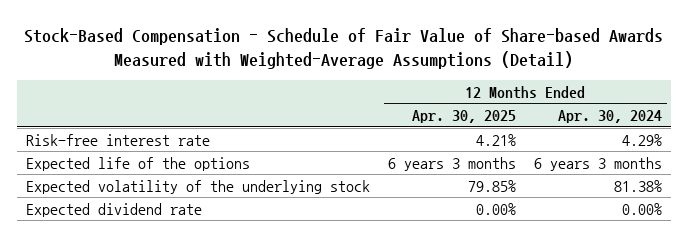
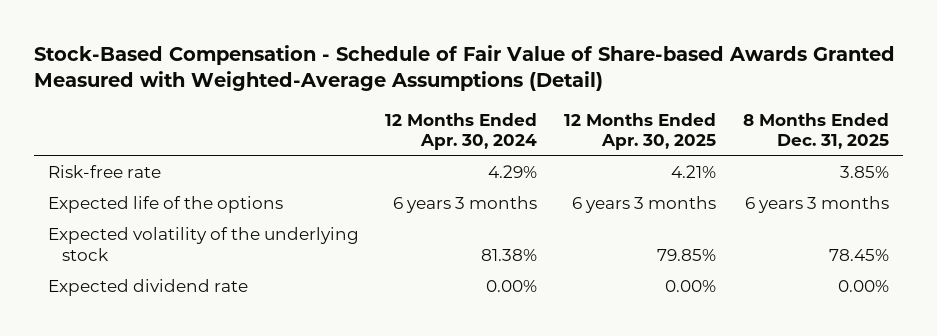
- Stock-Based Compensation - Schedule of Fair Value of Share-based Awards Measured with Weighted-Average Assumptions (Detail)
+ Stock-Based Compensation - Schedule of Fair Value of Share-based Awards Granted Measured with Weighted-Average Assumptions (Detail)
- | 12 Months Ended Apr. 30, 2025 | 12 Months Ended Apr. 30, 2024
+ | 12 Months Ended Apr. 30, 2024 | 12 Months Ended Apr. 30, 2025 | 8 Months Ended Dec. 31, 2025
- Risk-free interest rate | 4.21% | 4.29%
+ Risk-free rate | 4.29% | 4.21% | 3.85%

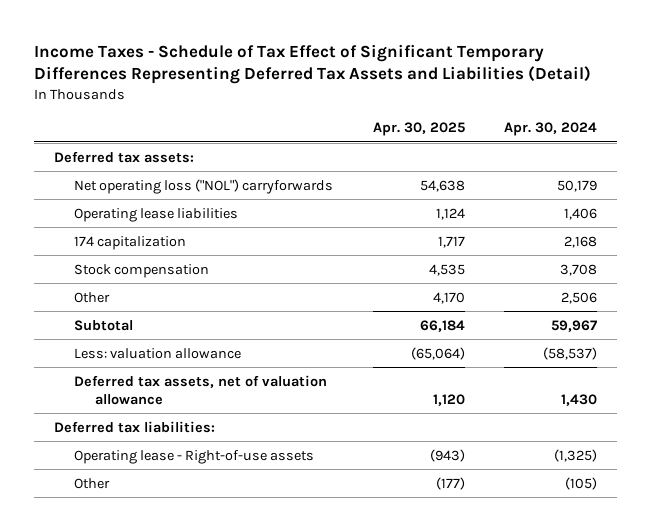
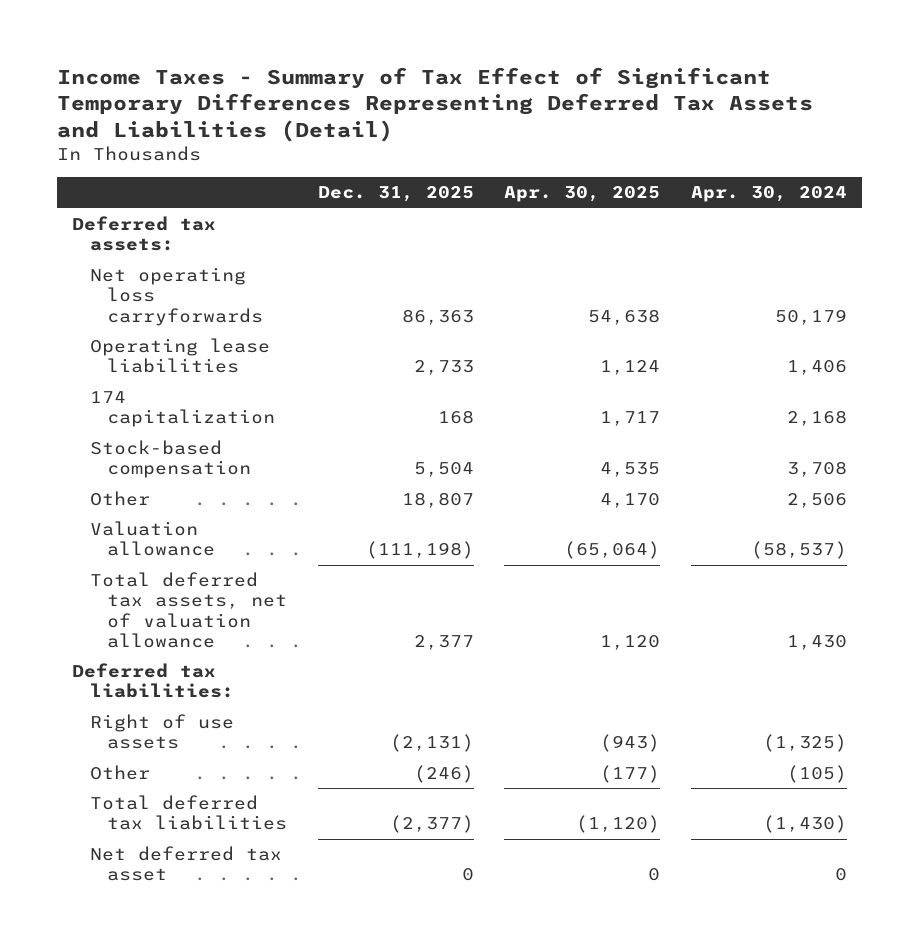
- Income Taxes - Schedule of Tax Effect of Significant Temporary Differences Representing Deferred Tax Assets and Liabilities (Detail)
+ Income Taxes - Summary of Tax Effect of Significant Temporary Differences Representing Deferred Tax Assets and Liabilities (Detail)
- | Apr. 30, 2025 | Apr. 30, 2024
+ | Dec. 31, 2025 | Apr. 30, 2025 | Apr. 30, 2024
- Net operating loss ("NOL") carryforwards | 54,638 | 50,179
+ Net operating loss carryforwards | 86,363 | 54,638 | 50,179
- Stock compensation | 4,535 | 3,708
+ Stock-based compensation | 5,504 | 4,535 | 3,708
- Subtotal | 66,184 | 59,967
- Less: valuation allowance | (65,064) | (58,537)
- Deferred tax assets, net of valuation allowance | 1,120 | 1,430
+ Valuation allowance | (111,198) | (65,064) | (58,537)
+ Total deferred tax assets, net of valuation allowance | 2,377 | 1,120 | 1,430
- Operating lease - Right-of-use assets | (943) | (1,325)
+ Right of use assets | (2,131) | (943) | (1,325)
+ Total deferred tax liabilities | (2,377) | (1,120) | (1,430)
+ Net deferred tax asset | 0 | 0 | 0

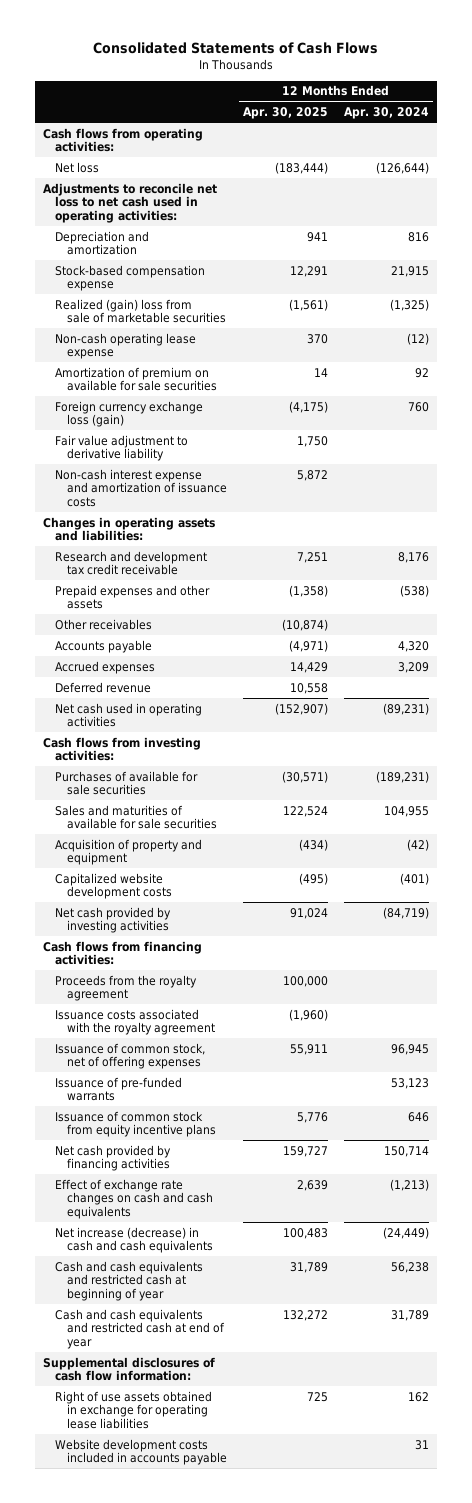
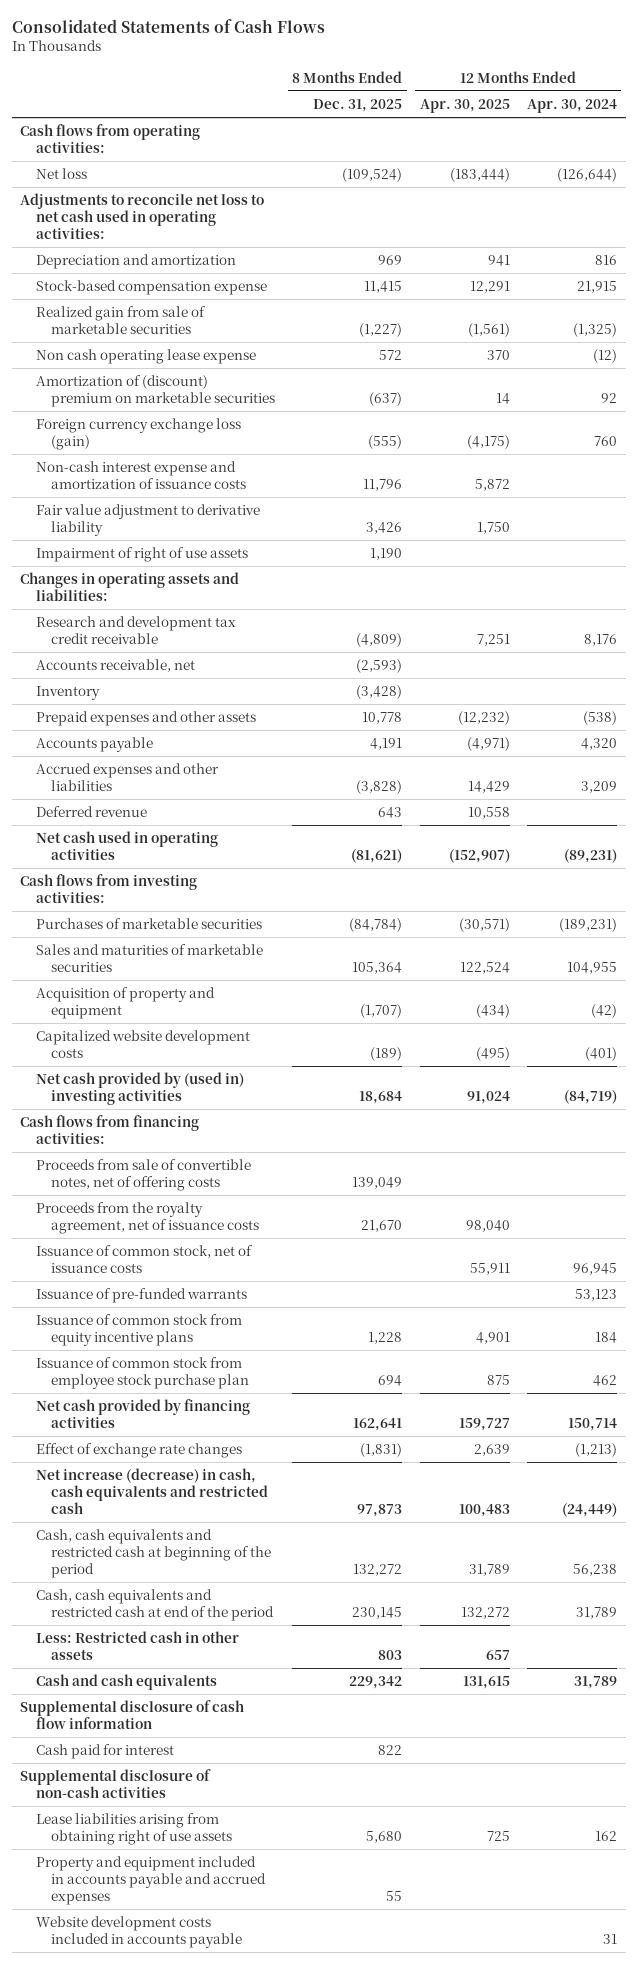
- | 12 Months Ended Apr. 30, 2025 | 12 Months Ended Apr. 30, 2024
+ | 8 Months Ended Dec. 31, 2025 | 12 Months Ended Apr. 30, 2025 | 12 Months Ended Apr. 30, 2024
- Realized (gain) loss from sale of marketable securities | (1,561) | (1,325)
- Non-cash operating lease expense | 370 | (12)
- Amortization of premium on available for sale securities | 14 | 92
+ Realized gain from sale of marketable securities | (1,227) | (1,561) | (1,325)
+ Non cash operating lease expense | 572 | 370 | (12)
+ Amortization of (discount) premium on marketable securities | (637) | 14 | 92
moved down: Fair value adjustment to derivative liability | 3,426 | 1,750 |
+ Impairment of right of use assets | 1,190 | |
- Prepaid expenses and other assets | (1,358) | (538)
- Other receivables | (10,874) |
+ Accounts receivable, net | (2,593) | |
+ Inventory | (3,428) | |
+ Prepaid expenses and other assets | 10,778 | (12,232) | (538)
- Accrued expenses | 14,429 | 3,209
+ Accrued expenses and other liabilities | (3,828) | 14,429 | 3,209
- Purchases of available for sale securities | (30,571) | (189,231)
- Sales and maturities of available for sale securities | 122,524 | 104,955
+ Purchases of marketable securities | (84,784) | (30,571) | (189,231)
+ Sales and maturities of marketable securities | 105,364 | 122,524 | 104,955
- Net cash provided by investing activities | 91,024 | (84,719)
+ Net cash provided by (used in) investing activities | 18,684 | 91,024 | (84,719)
- Proceeds from the royalty agreement | 100,000 |
- Issuance costs associated with the royalty agreement | (1,960) |
- Issuance of common stock, net of offering expenses | 55,911 | 96,945
+ Proceeds from sale of convertible notes, net of offering costs | 139,049 | |
+ Proceeds from the royalty agreement, net of issuance costs | 21,670 | 98,040 |
+ Issuance of common stock, net of issuance costs | | 55,911 | 96,945
- Issuance of common stock from equity incentive plans | 5,776 | 646
+ Issuance of common stock from equity incentive plans | 1,228 | 4,901 | 184
+ Issuance of common stock from employee stock purchase plan | 694 | 875 | 462
- Effect of exchange rate changes on cash and cash equivalents | 2,639 | (1,213)
- Net increase (decrease) in cash and cash equivalents | 100,483 | (24,449)
- Cash and cash equivalents and restricted cash at beginning of year | 31,789 | 56,238
- Cash and cash equivalents and restricted cash at end of year | 132,272 | 31,789
- Supplemental disclosures of cash flow information:
- Right of use assets obtained in exchange for operating lease liabilities | 725 | 162
+ Effect of exchange rate changes | (1,831) | 2,639 | (1,213)
+ Net increase (decrease) in cash, cash equivalents and restricted cash | 97,873 | 100,483 | (24,449)
+ Cash, cash equivalents and restricted cash at beginning of the period | 132,272 | 31,789 | 56,238
+ Cash, cash equivalents and restricted cash at end of the period | 230,145 | 132,272 | 31,789
+ Less: Restricted cash in other assets | 803 | 657 |
+ Cash and cash equivalents | 229,342 | 131,615 | 31,789
+ Supplemental disclosure of cash flow information
+ Cash paid for interest | 822 | |
+ Supplemental disclosure of non-cash activities
+ Lease liabilities arising from obtaining right of use assets | 5,680 | 725 | 162
+ Property and equipment included in accounts payable and accrued expenses | 55 | |

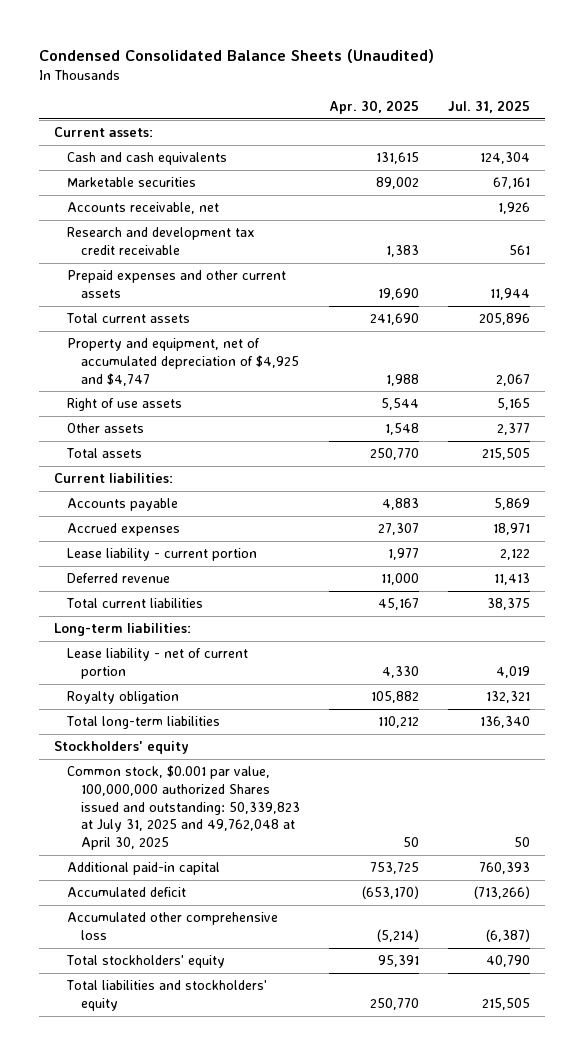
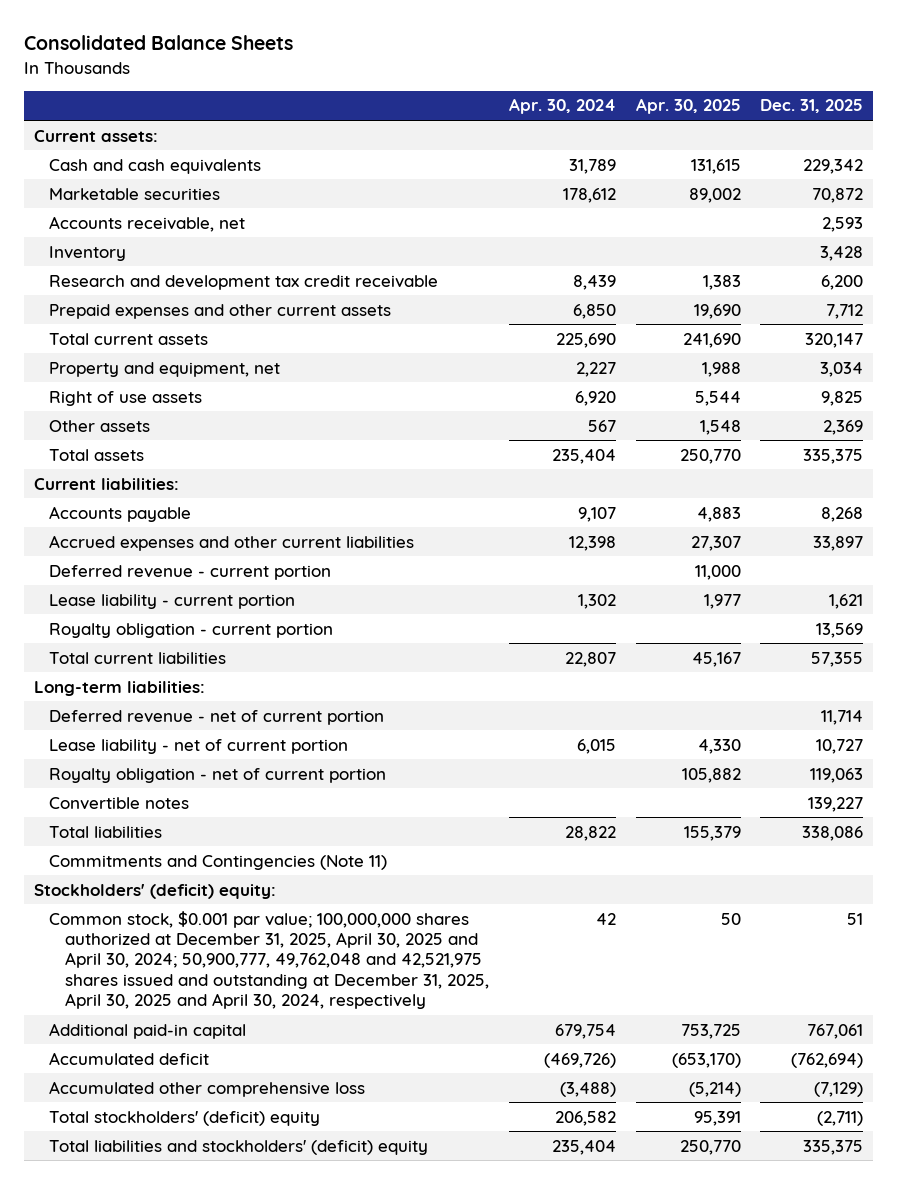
- Condensed Consolidated Balance Sheets (Unaudited)
+ Consolidated Balance Sheets
- | Apr. 30, 2025 | Jul. 31, 2025
+ | Apr. 30, 2024 | Apr. 30, 2025 | Dec. 31, 2025
+ Inventory | | | 3,428
- Property and equipment, net of accumulated depreciation of $4,925 and $4,747 | 1,988 | 2,067
+ Property and equipment, net | 2,227 | 1,988 | 3,034
- Accrued expenses | 27,307 | 18,971
+ Accrued expenses and other current liabilities | 12,398 | 27,307 | 33,897
+ Deferred revenue - current portion | | 11,000 |
- Deferred revenue | 11,000 | 11,413
+ Royalty obligation - current portion | | | 13,569
+ Deferred revenue - net of current portion | | | 11,714
- Royalty obligation | 105,882 | 132,321
- Total long-term liabilities | 110,212 | 136,340
- Stockholders' equity
- Common stock, $0.001 par value, 100,000,000 authorized Shares issued and outstanding: 50,339,823 at July 31, 2025 and 49,762,048 at April 30, 2025 | 50 | 50
+ Royalty obligation - net of current portion | | 105,882 | 119,063
+ Convertible notes | | | 139,227
+ Total liabilities | 28,822 | 155,379 | 338,086
+ Commitments and Contingencies (Note 11)
+ Stockholders' (deficit) equity:
+ Common stock, $0.001 par value; 100,000,000 shares authorized at December 31, 2025, April 30, 2025 and April 30, 2024; 50,900,777, 49,762,048 and 42,521,975 shares issued and outstanding at December 31, 2025, April 30, 2025 and April 30, 2024, respectively | 42 | 50 | 51
- Total stockholders' equity | 95,391 | 40,790
- Total liabilities and stockholders' equity | 250,770 | 215,505
+ Total stockholders' (deficit) equity | 206,582 | 95,391 | (2,711)
+ Total liabilities and stockholders' (deficit) equity | 235,404 | 250,770 | 335,375

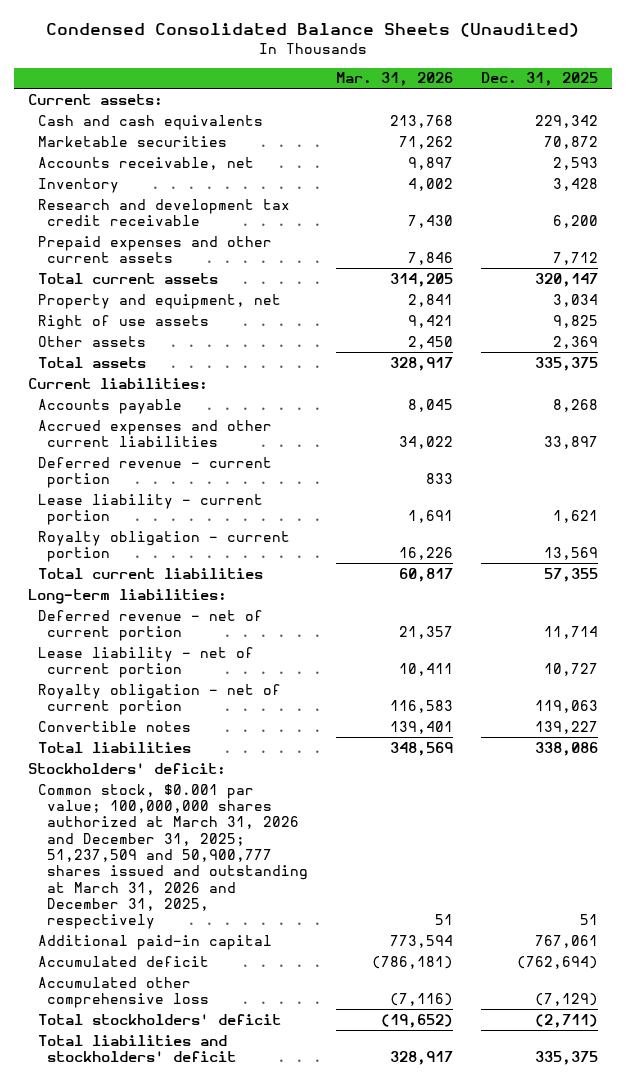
- Consolidated Balance Sheets
+ Condensed Consolidated Balance Sheets (Unaudited)
- | Apr. 30, 2024 | Apr. 30, 2025 | Dec. 31, 2025
+ | Mar. 31, 2026 | Dec. 31, 2025
- Commitments and Contingencies (Note 11)
- Stockholders' (deficit) equity:
- Common stock, $0.001 par value; 100,000,000 shares authorized at December 31, 2025, April 30, 2025 and April 30, 2024; 50,900,777, 49,762,048 and 42,521,975 shares issued and outstanding at December 31, 2025, April 30, 2025 and April 30, 2024, respectively | 42 | 50 | 51
+ Stockholders' deficit:
+ Common stock, $0.001 par value; 100,000,000 shares authorized at March 31, 2026 and December 31, 2025; 51,237,509 and 50,900,777 shares issued and outstanding at March 31, 2026 and December 31, 2025, respectively | 51 | 51
- Total stockholders' (deficit) equity | 206,582 | 95,391 | (2,711)
- Total liabilities and stockholders' (deficit) equity | 235,404 | 250,770 | 335,375
+ Total stockholders' deficit | (19,652) | (2,711)
+ Total liabilities and stockholders' deficit | 328,917 | 335,375

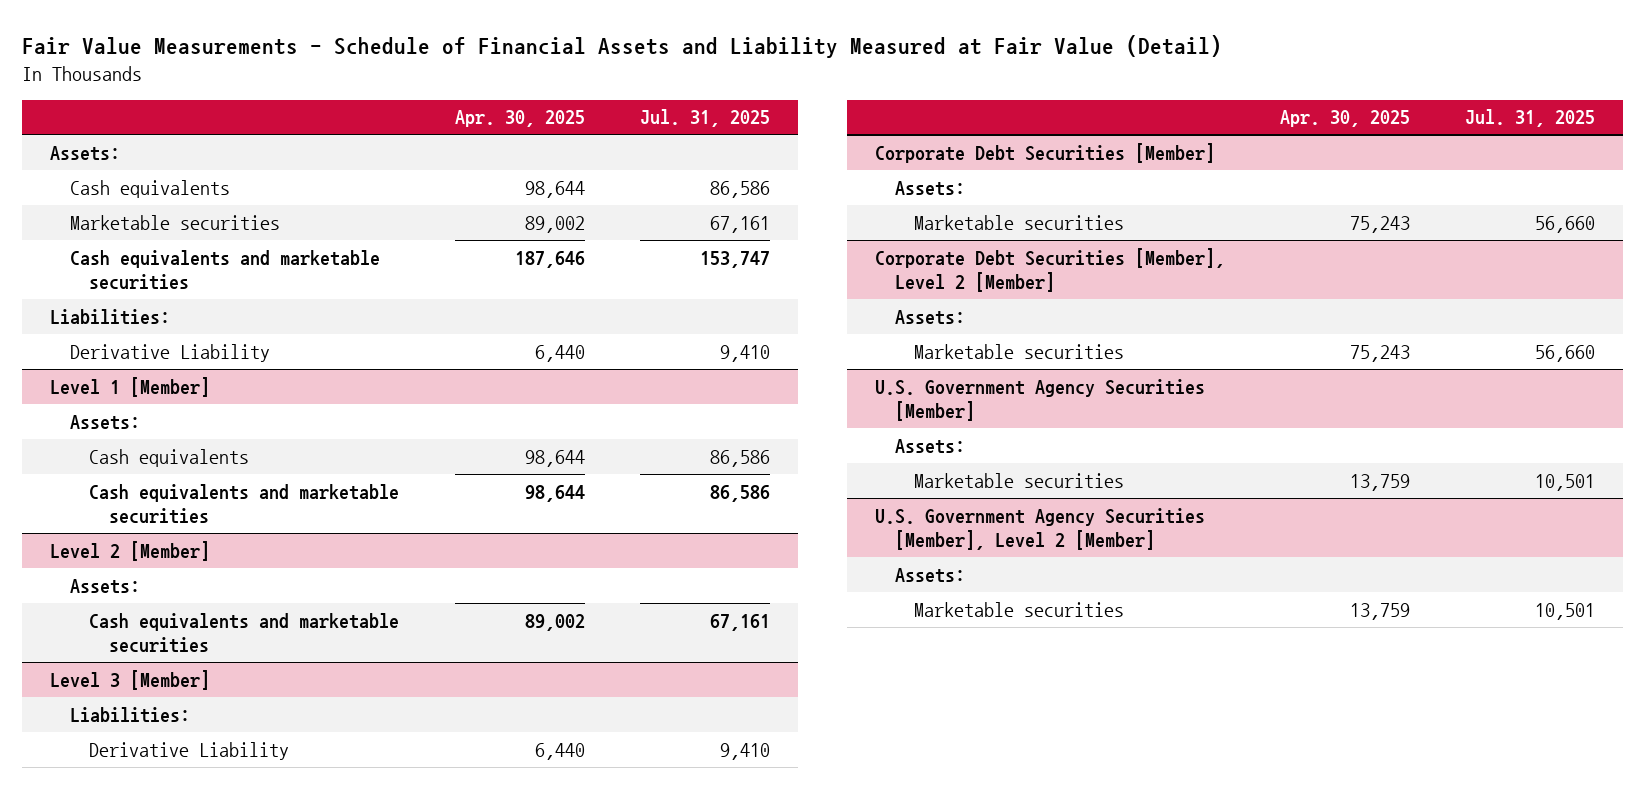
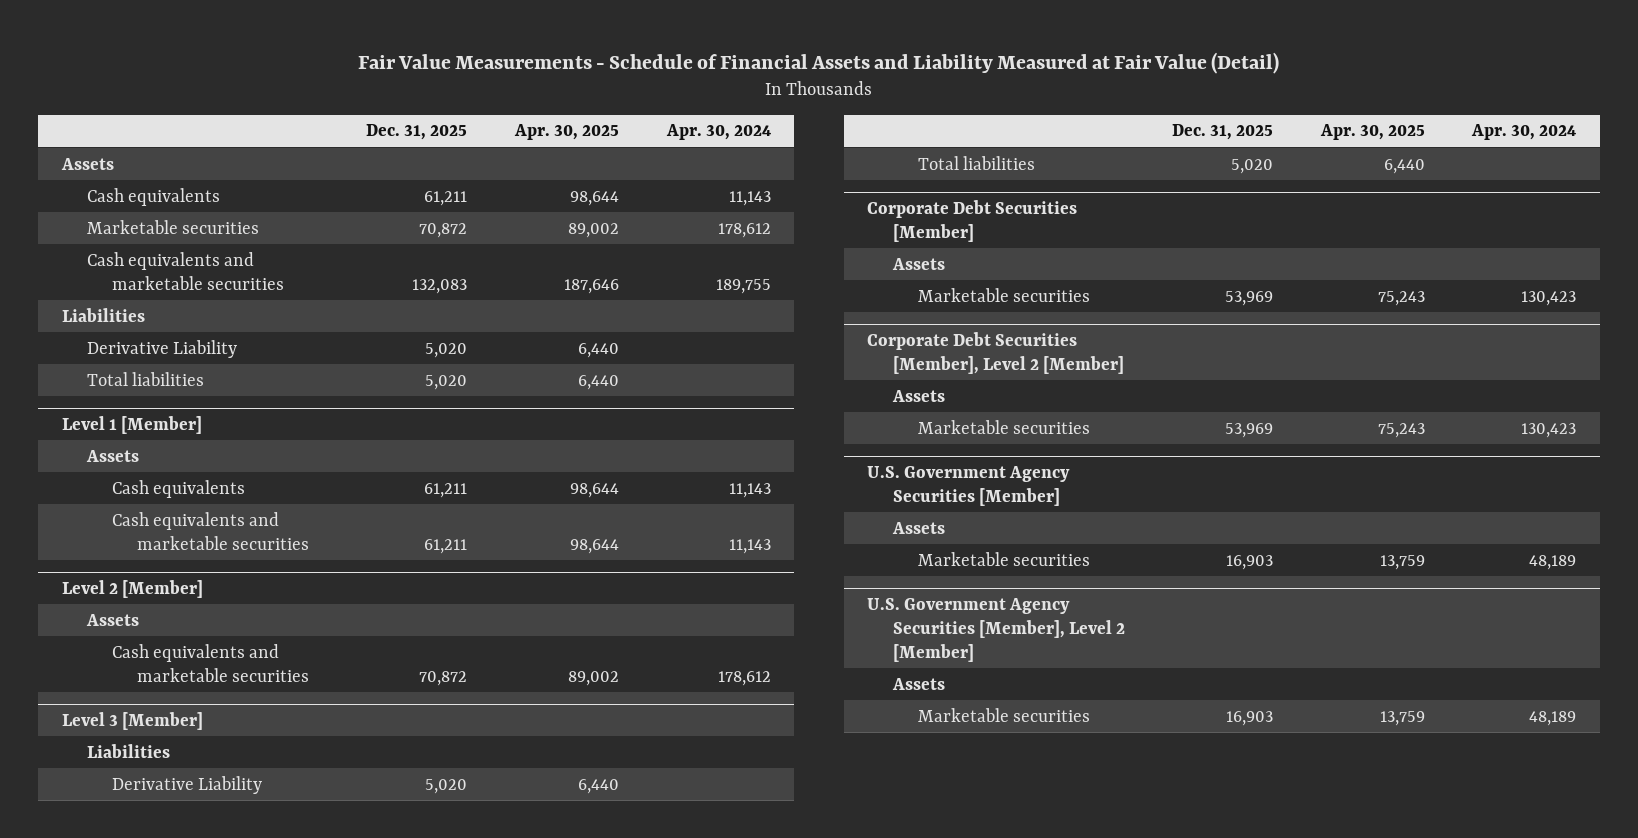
- | Apr. 30, 2025 | Jul. 31, 2025
+ | Dec. 31, 2025 | Apr. 30, 2025 | Apr. 30, 2024
- Assets:
+ Assets
- Liabilities:
+ Liabilities
+ Total liabilities | 5,020 | 6,440 |
@ Level 1 [Member]
- Assets:
+ Assets
@ Level 2 [Member]
- Assets:
+ Assets
@ Level 3 [Member]
- Liabilities:
+ Liabilities
+ Total liabilities | 5,020 | 6,440 |
@ Corporate Debt Securities [Member]
- Assets:
+ Assets
@ Corporate Debt Securities [Member], Level 2 [Member]
- Assets:
+ Assets
@ U.S. Government Agency Securities [Member]
- Assets:
+ Assets
@ U.S. Government Agency Securities [Member], Level 2 [Member]
- Assets:
+ Assets

